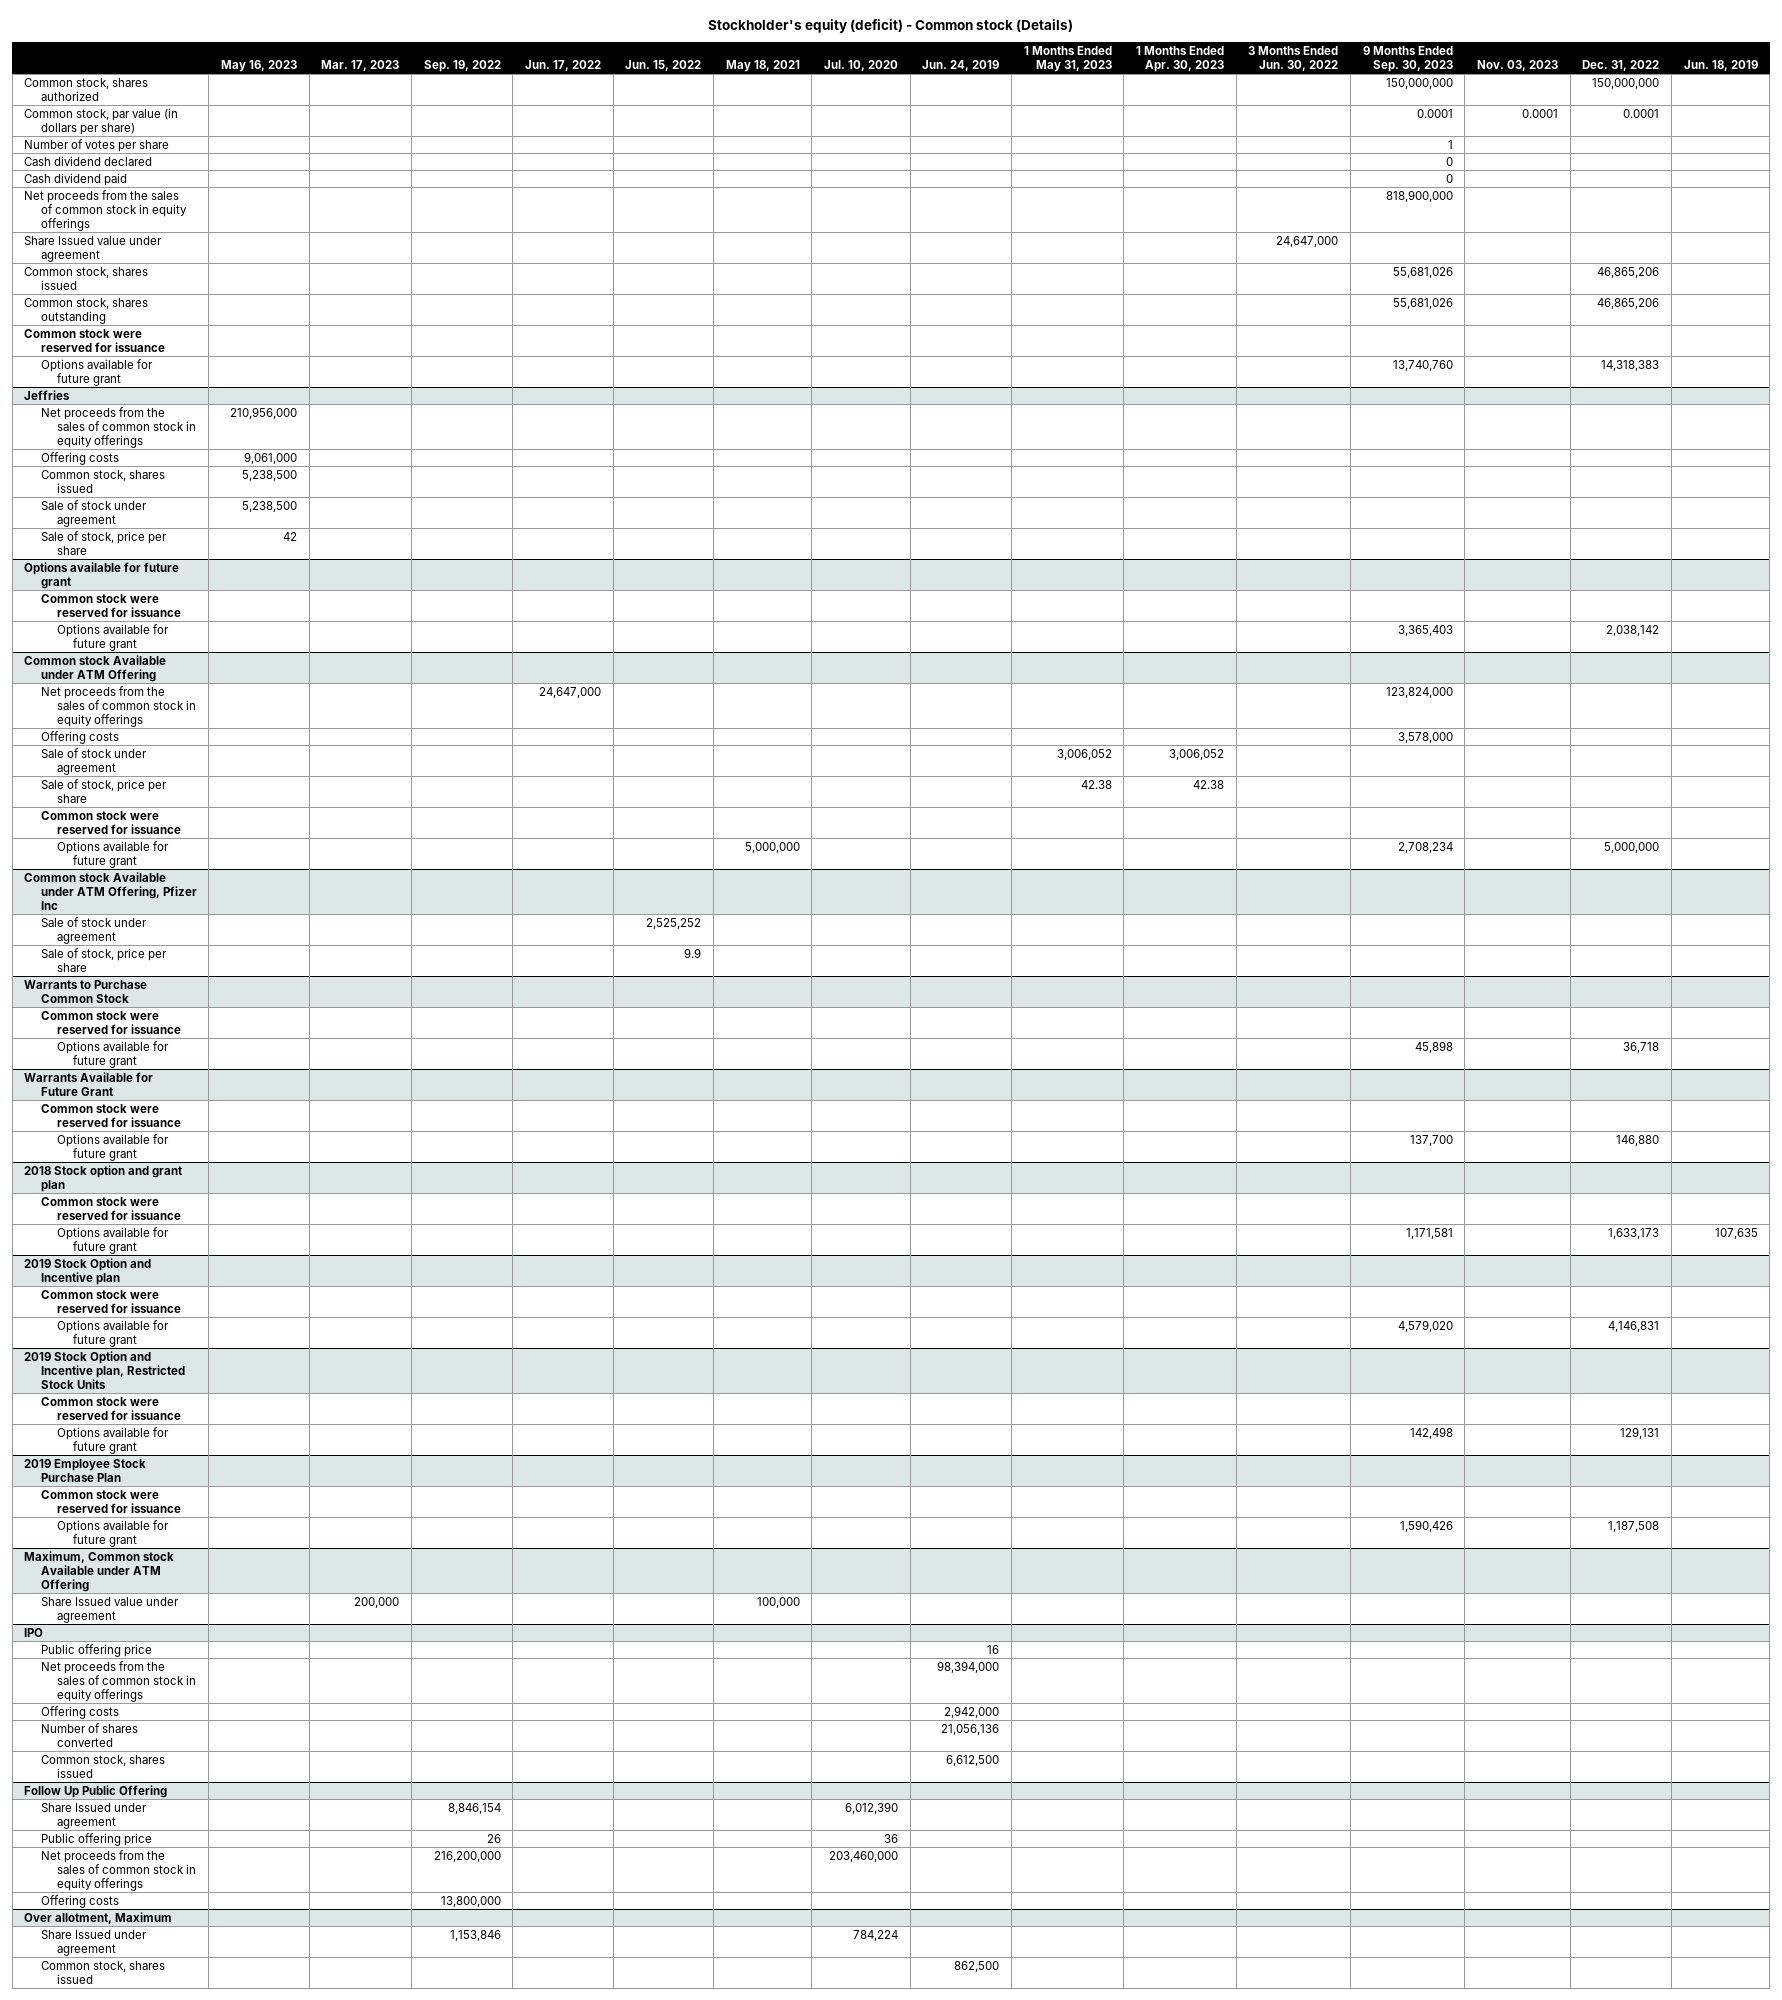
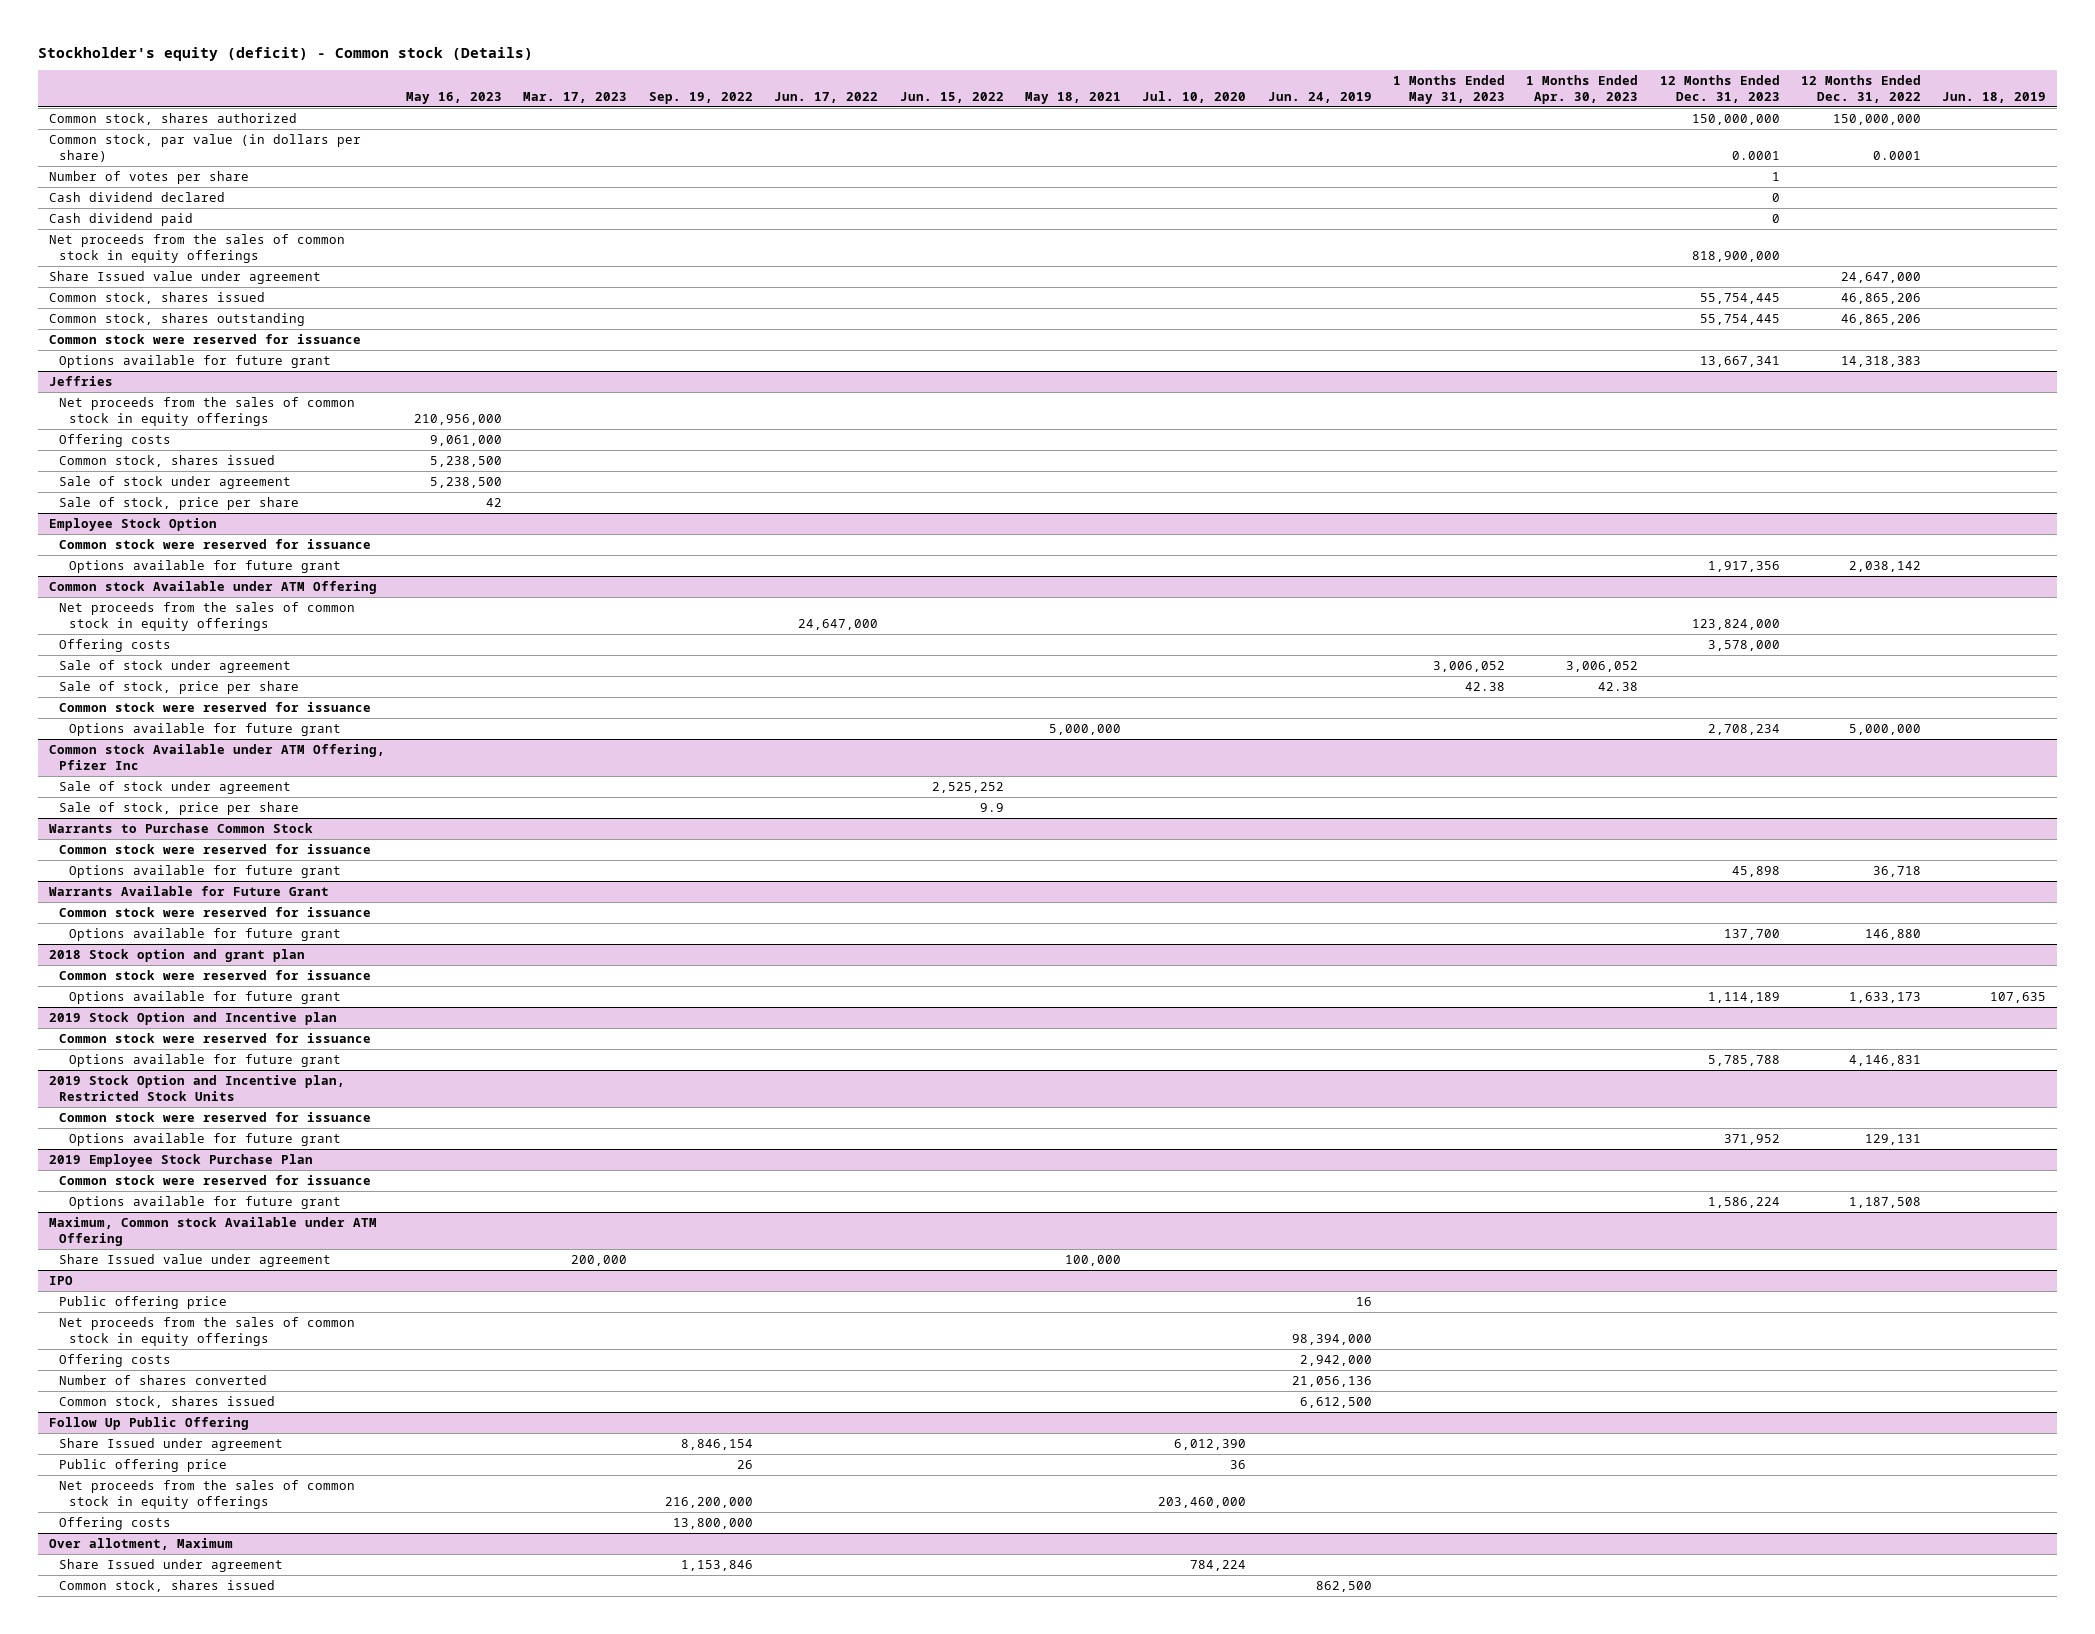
- | May 16, 2023 | Mar. 17, 2023 | Sep. 19, 2022 | Jun. 17, 2022 | Jun. 15, 2022 | May 18, 2021 | Jul. 10, 2020 | Jun. 24, 2019 | 1 Months Ended May 31, 2023 | 1 Months Ended Apr. 30, 2023 | 3 Months Ended Jun. 30, 2022 | 9 Months Ended Sep. 30, 2023 | Nov. 03, 2023 | Dec. 31, 2022 | Jun. 18, 2019
+ | May 16, 2023 | Mar. 17, 2023 | Sep. 19, 2022 | Jun. 17, 2022 | Jun. 15, 2022 | May 18, 2021 | Jul. 10, 2020 | Jun. 24, 2019 | 1 Months Ended May 31, 2023 | 1 Months Ended Apr. 30, 2023 | 12 Months Ended Dec. 31, 2023 | 12 Months Ended Dec. 31, 2022 | Jun. 18, 2019
- Options available for future grant
+ Employee Stock Option

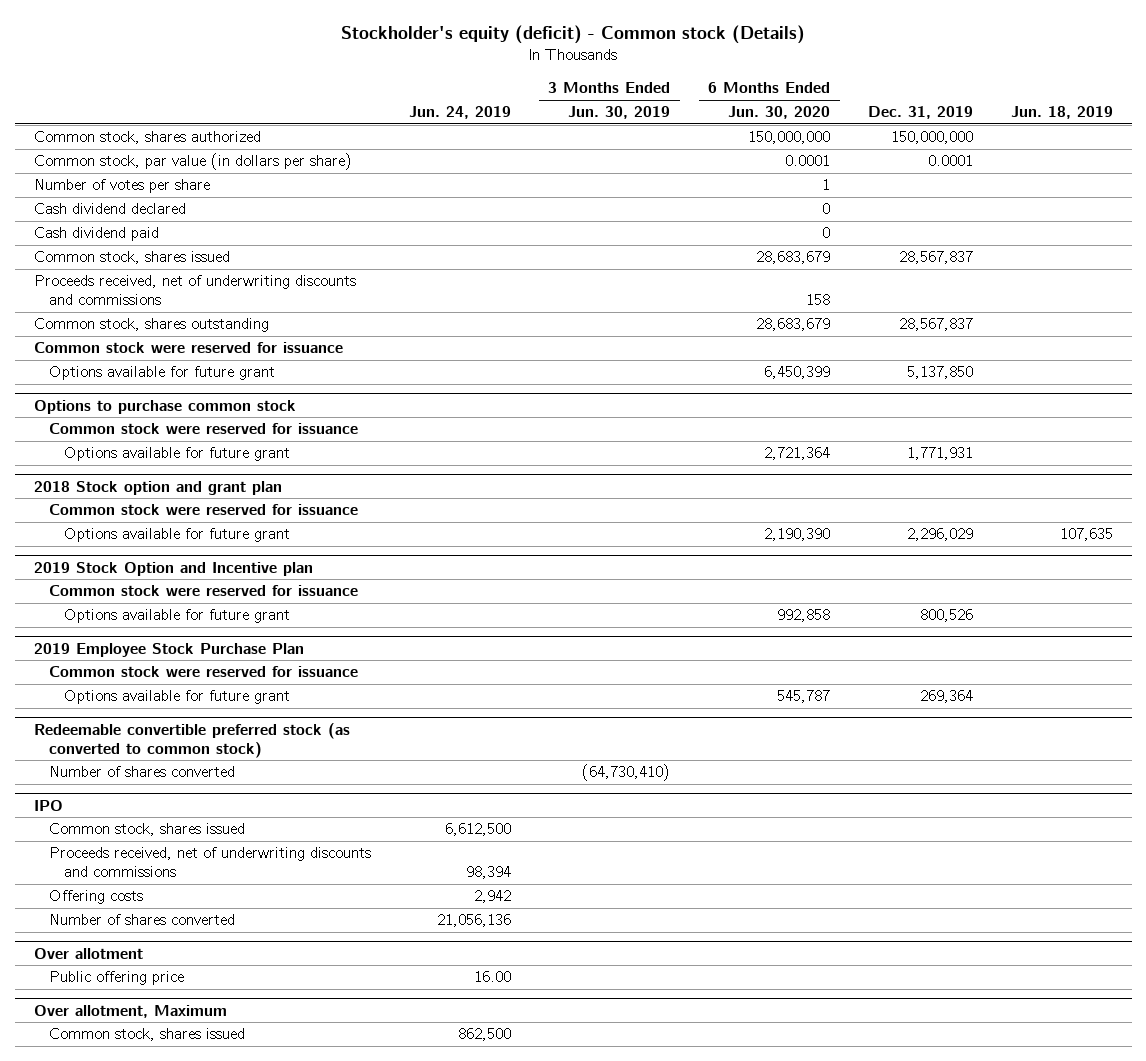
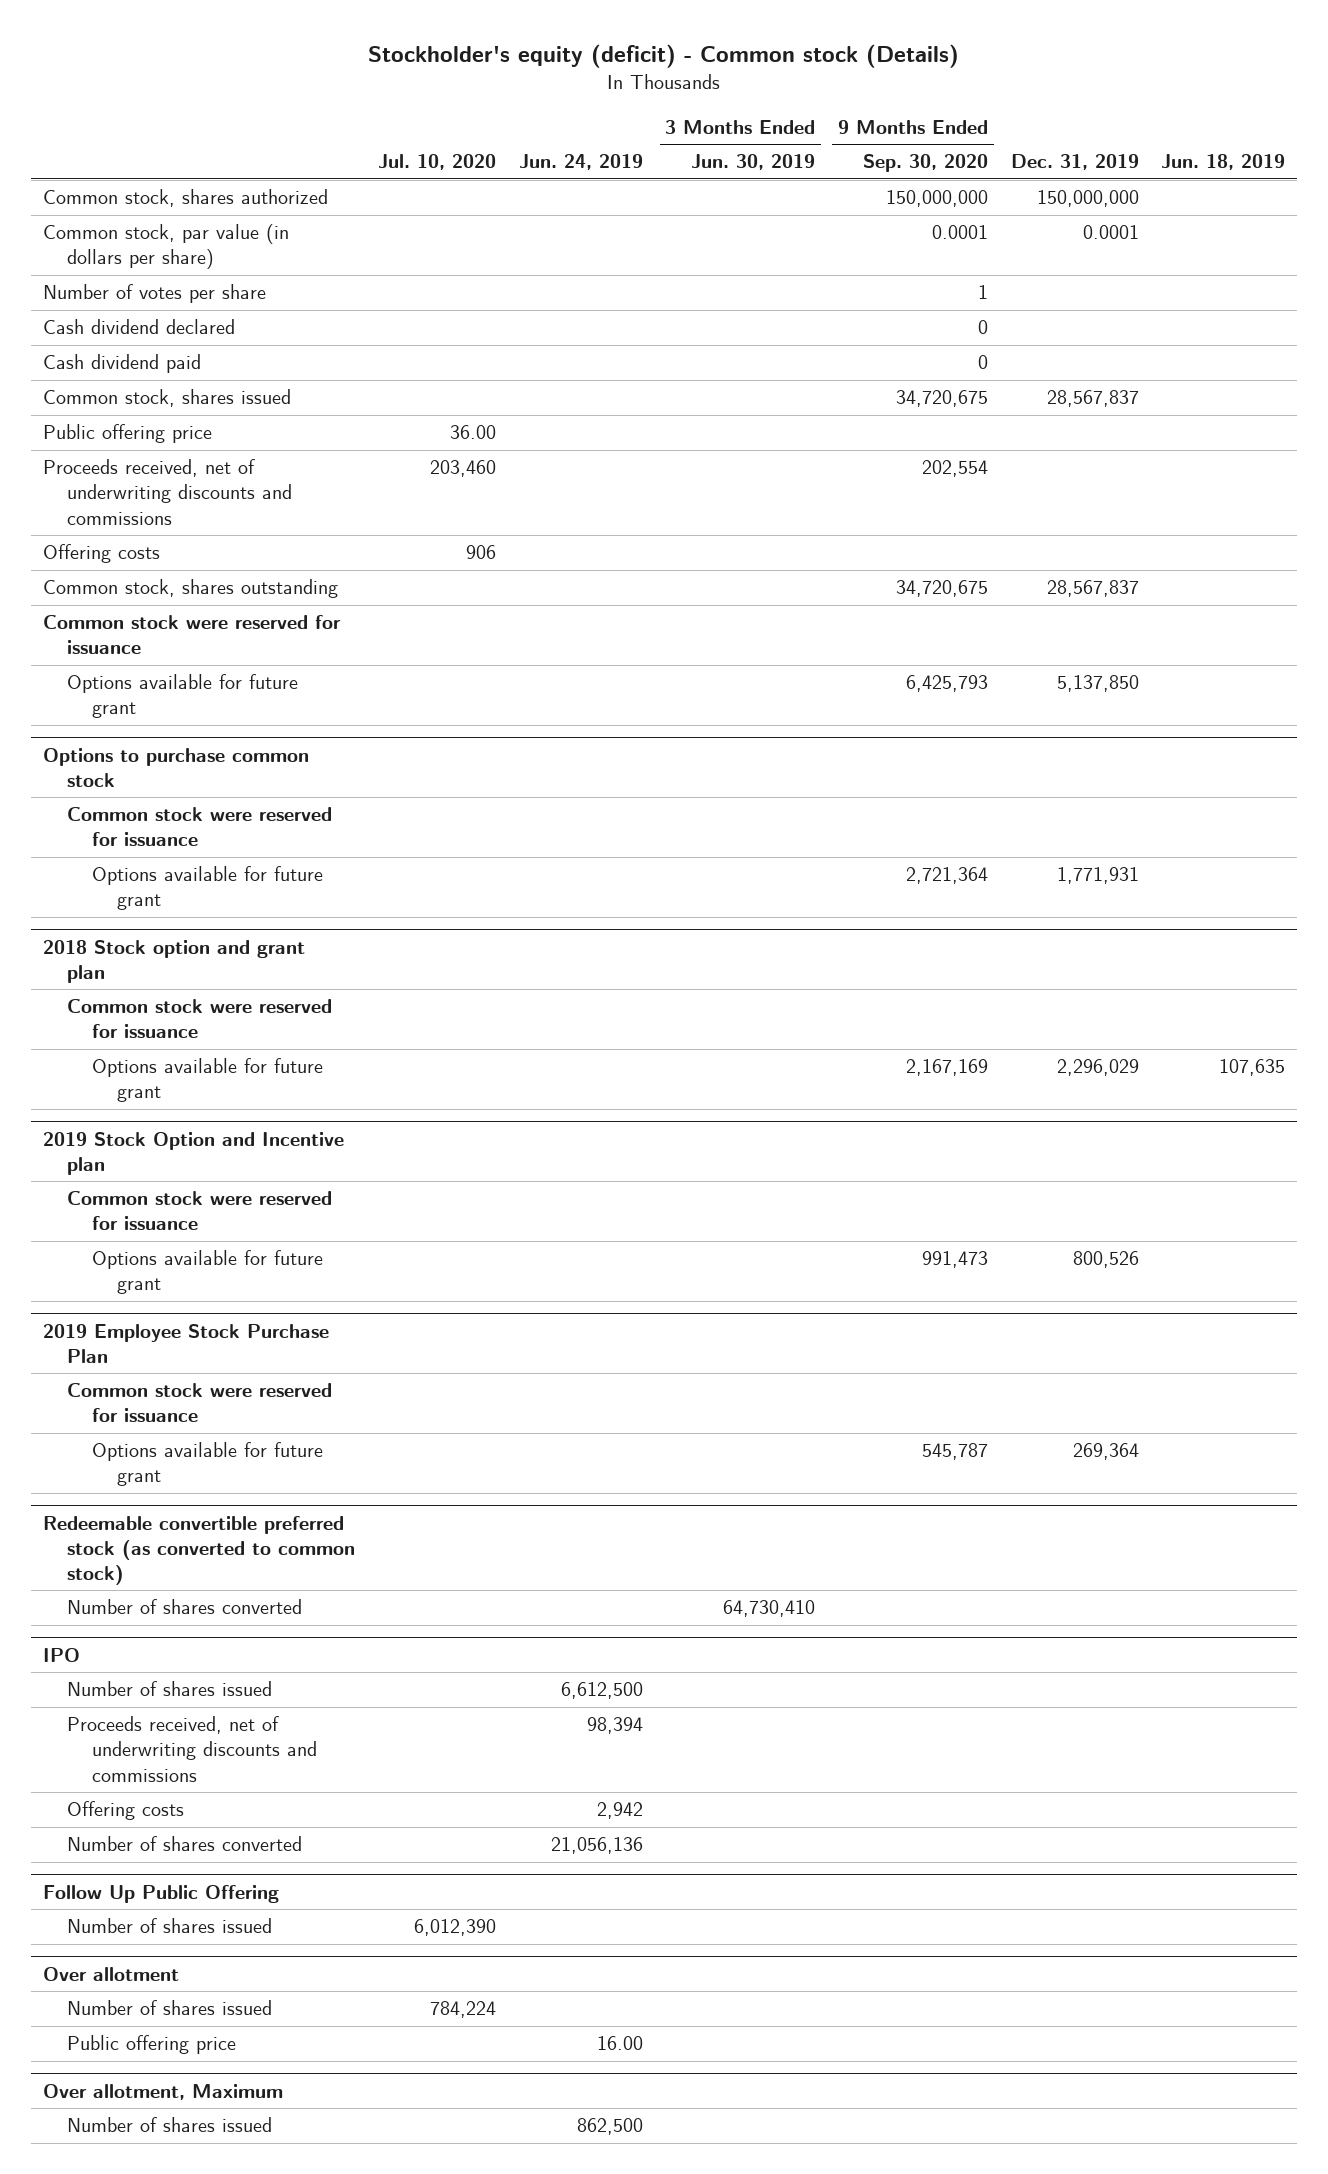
- | Jun. 24, 2019 | 3 Months Ended Jun. 30, 2019 | 6 Months Ended Jun. 30, 2020 | Dec. 31, 2019 | Jun. 18, 2019
+ | Jul. 10, 2020 | Jun. 24, 2019 | 3 Months Ended Jun. 30, 2019 | 9 Months Ended Sep. 30, 2020 | Dec. 31, 2019 | Jun. 18, 2019
+ Public offering price | 36.00 | | | | |
+ Offering costs | 906 | | | | |
@ Redeemable convertible preferred stock (as converted to common stock)
- Number of shares converted | | (64,730,410) | | |
+ Number of shares converted | | | 64,730,410 | | |
@ IPO
- Common stock, shares issued | 6,612,500 | | | |
+ Number of shares issued | | 6,612,500 | | | |
+ Follow Up Public Offering
+ Number of shares issued | 6,012,390 | | | | |
@ Over allotment
+ Number of shares issued | 784,224 | | | | |
@ Over allotment, Maximum
- Common stock, shares issued | 862,500 | | | |
+ Number of shares issued | | 862,500 | | | |

